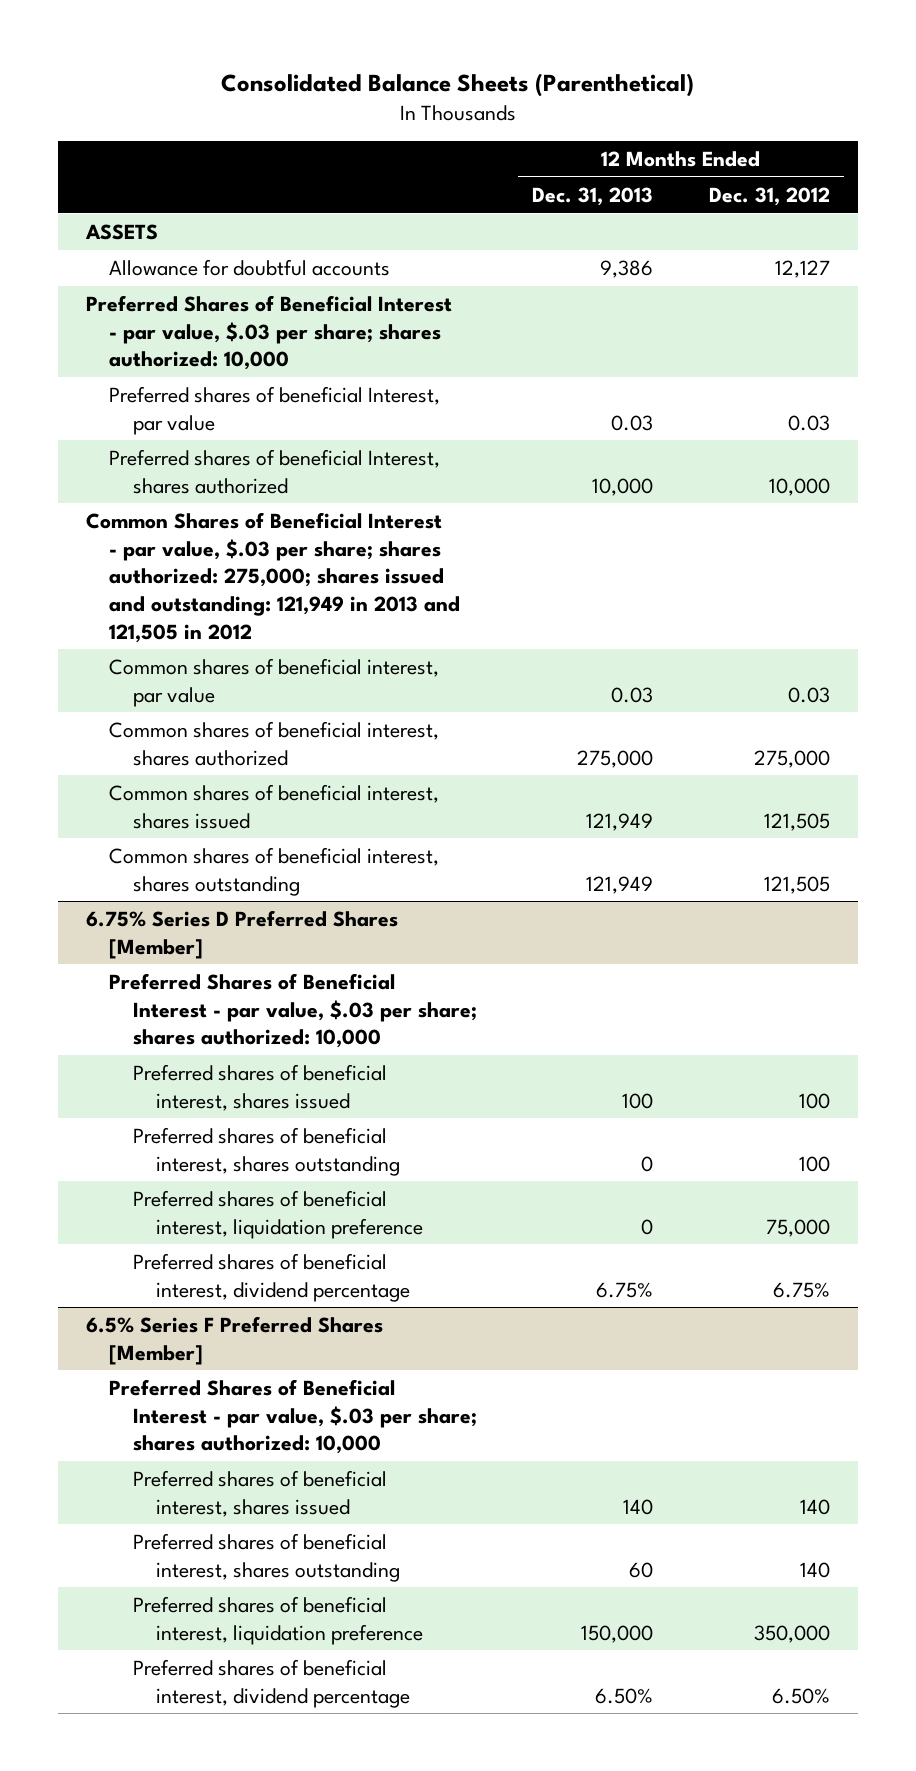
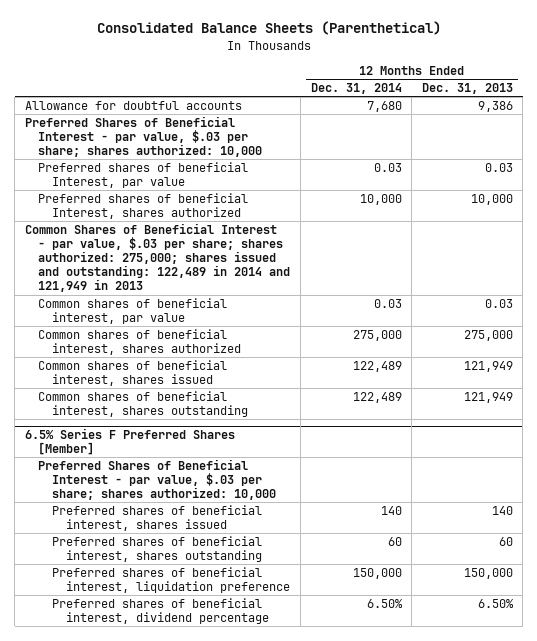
- | 12 Months Ended Dec. 31, 2013 | 12 Months Ended Dec. 31, 2012
+ | 12 Months Ended Dec. 31, 2014 | 12 Months Ended Dec. 31, 2013
- ASSETS
- Common Shares of Beneficial Interest - par value, $.03 per share; shares authorized: 275,000; shares issued and outstanding: 121,949 in 2013 and 121,505 in 2012
+ Common Shares of Beneficial Interest - par value, $.03 per share; shares authorized: 275,000; shares issued and outstanding: 122,489 in 2014 and 121,949 in 2013
- 6.75% Series D Preferred Shares [Member]
- Preferred Shares of Beneficial Interest - par value, $.03 per share; shares authorized: 10,000
- Preferred shares of beneficial interest, shares issued | 100 | 100
- Preferred shares of beneficial interest, shares outstanding | 0 | 100
- Preferred shares of beneficial interest, liquidation preference | 0 | 75,000
- Preferred shares of beneficial interest, dividend percentage | 6.75% | 6.75%

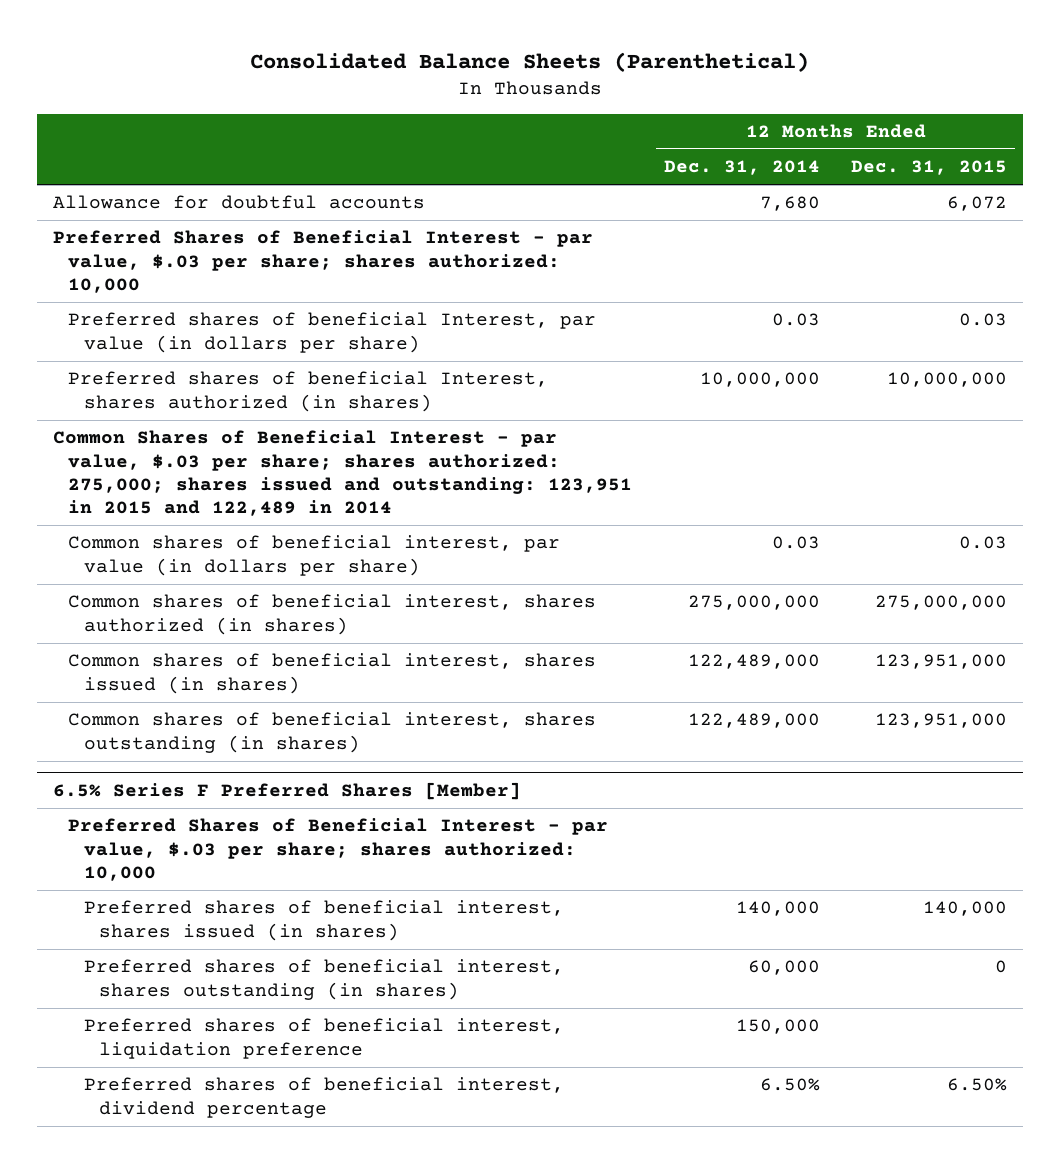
- | 12 Months Ended Dec. 31, 2014 | 12 Months Ended Dec. 31, 2013
+ | 12 Months Ended Dec. 31, 2014 | 12 Months Ended Dec. 31, 2015
- Preferred shares of beneficial Interest, par value | 0.03 | 0.03
- Preferred shares of beneficial Interest, shares authorized | 10,000 | 10,000
- Common Shares of Beneficial Interest - par value, $.03 per share; shares authorized: 275,000; shares issued and outstanding: 122,489 in 2014 and 121,949 in 2013
- Common shares of beneficial interest, par value | 0.03 | 0.03
- Common shares of beneficial interest, shares authorized | 275,000 | 275,000
- Common shares of beneficial interest, shares issued | 122,489 | 121,949
- Common shares of beneficial interest, shares outstanding | 122,489 | 121,949
+ Preferred shares of beneficial Interest, par value (in dollars per share) | 0.03 | 0.03
+ Preferred shares of beneficial Interest, shares authorized (in shares) | 10,000,000 | 10,000,000
+ Common Shares of Beneficial Interest - par value, $.03 per share; shares authorized: 275,000; shares issued and outstanding: 123,951 in 2015 and 122,489 in 2014
+ Common shares of beneficial interest, par value (in dollars per share) | 0.03 | 0.03
+ Common shares of beneficial interest, shares authorized (in shares) | 275,000,000 | 275,000,000
+ Common shares of beneficial interest, shares issued (in shares) | 122,489,000 | 123,951,000
+ Common shares of beneficial interest, shares outstanding (in shares) | 122,489,000 | 123,951,000
@ 6.5% Series F Preferred Shares [Member]
- Preferred shares of beneficial interest, shares issued | 140 | 140
- Preferred shares of beneficial interest, shares outstanding | 60 | 60
+ Preferred shares of beneficial interest, shares issued (in shares) | 140,000 | 140,000
+ Preferred shares of beneficial interest, shares outstanding (in shares) | 60,000 | 0

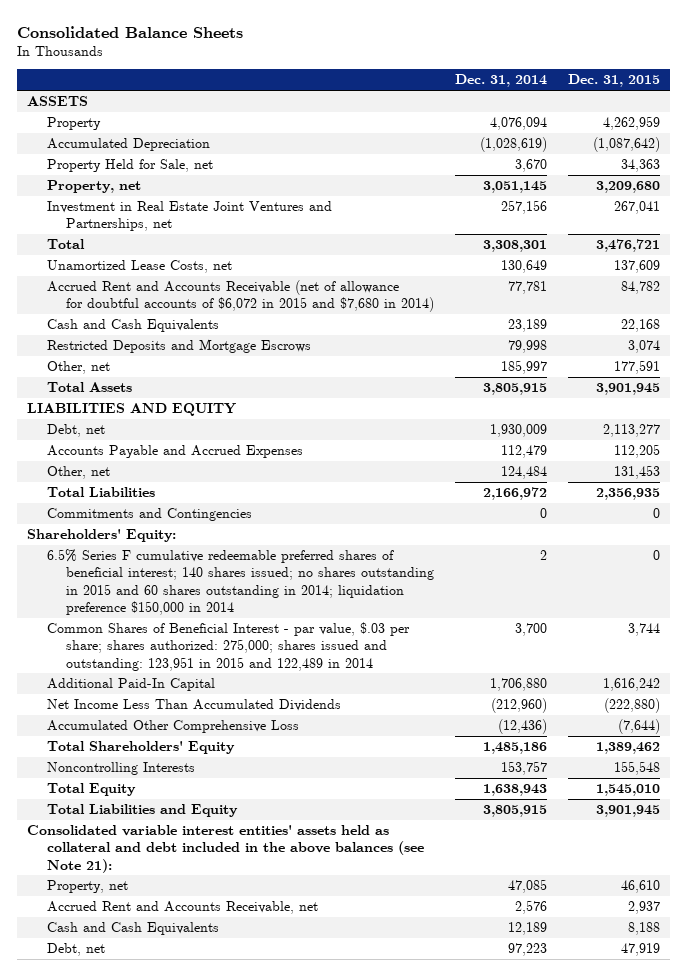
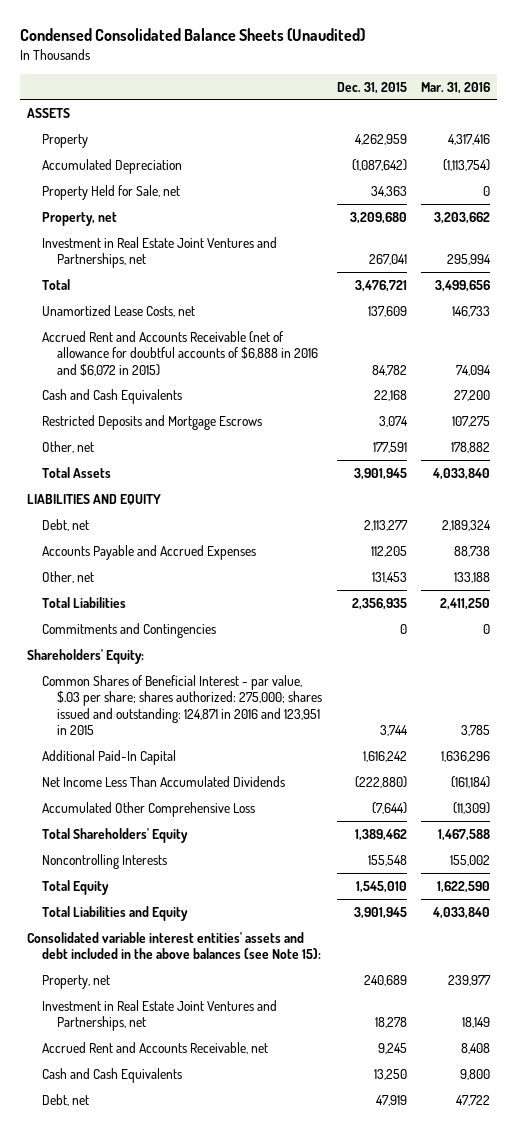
- Consolidated Balance Sheets
+ Condensed Consolidated Balance Sheets (Unaudited)
- | Dec. 31, 2014 | Dec. 31, 2015
+ | Dec. 31, 2015 | Mar. 31, 2016
- Accrued Rent and Accounts Receivable (net of allowance for doubtful accounts of $6,072 in 2015 and $7,680 in 2014) | 77,781 | 84,782
+ Accrued Rent and Accounts Receivable (net of allowance for doubtful accounts of $6,888 in 2016 and $6,072 in 2015) | 84,782 | 74,094
- 6.5% Series F cumulative redeemable preferred shares of beneficial interest; 140 shares issued; no shares outstanding in 2015 and 60 shares outstanding in 2014; liquidation preference $150,000 in 2014 | 2 | 0
- Common Shares of Beneficial Interest - par value, $.03 per share; shares authorized: 275,000; shares issued and outstanding: 123,951 in 2015 and 122,489 in 2014 | 3,700 | 3,744
+ Common Shares of Beneficial Interest - par value, $.03 per share; shares authorized: 275,000; shares issued and outstanding: 124,871 in 2016 and 123,951 in 2015 | 3,744 | 3,785
- Consolidated variable interest entities' assets held as collateral and debt included in the above balances (see Note 21):
- Property, net | 47,085 | 46,610
- Accrued Rent and Accounts Receivable, net | 2,576 | 2,937
- Cash and Cash Equivalents | 12,189 | 8,188
+ Consolidated variable interest entities' assets and debt included in the above balances (see Note 15):
+ Property, net | 240,689 | 239,977
+ Investment in Real Estate Joint Ventures and Partnerships, net | 18,278 | 18,149
+ Accrued Rent and Accounts Receivable, net | 9,245 | 8,408
+ Cash and Cash Equivalents | 13,250 | 9,800

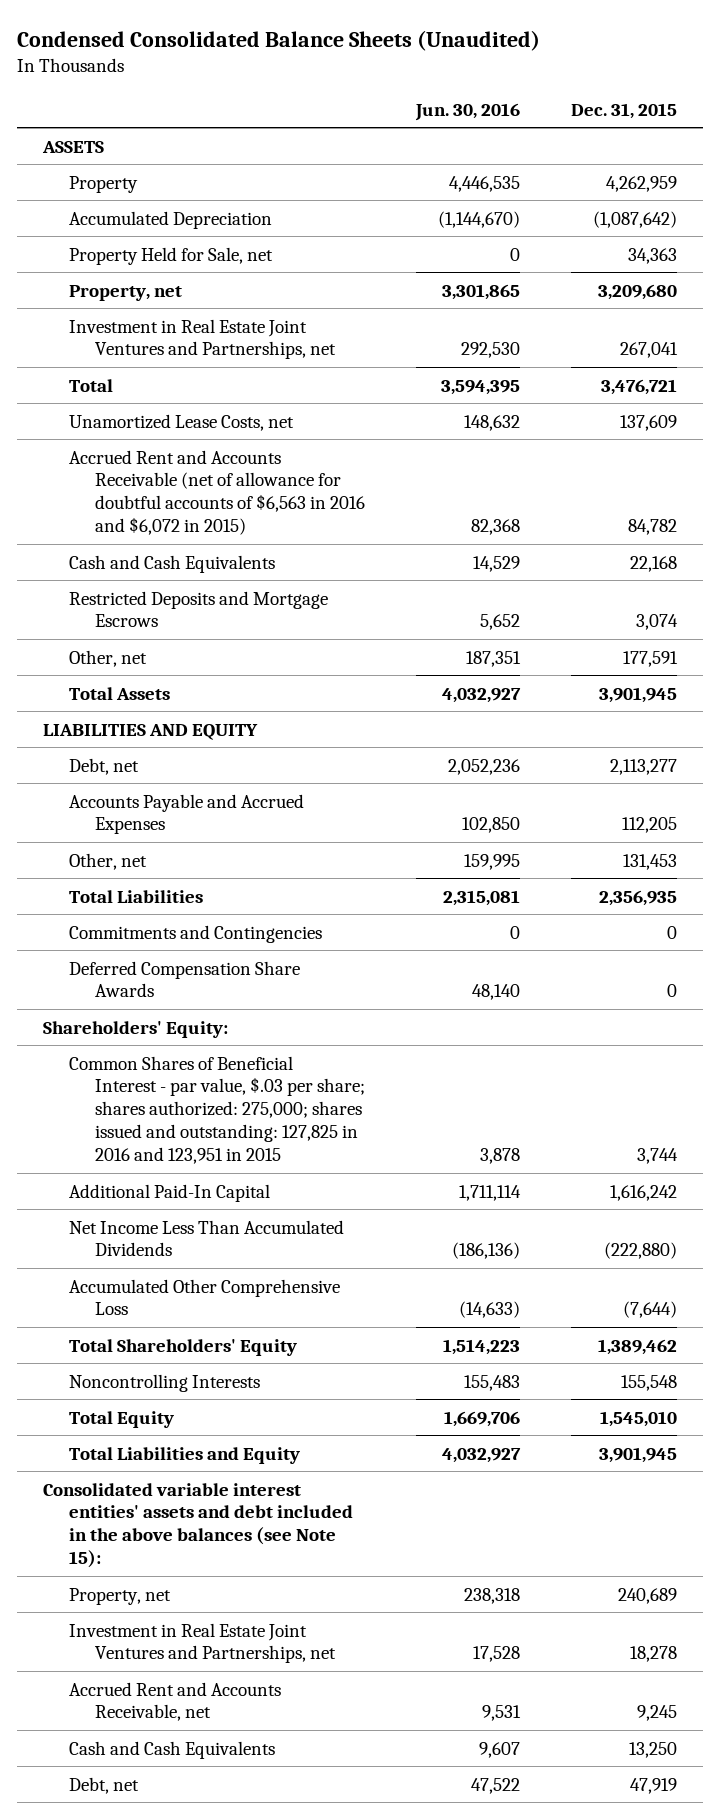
- | Dec. 31, 2015 | Mar. 31, 2016
+ | Jun. 30, 2016 | Dec. 31, 2015
- Accrued Rent and Accounts Receivable (net of allowance for doubtful accounts of $6,888 in 2016 and $6,072 in 2015) | 84,782 | 74,094
+ Accrued Rent and Accounts Receivable (net of allowance for doubtful accounts of $6,563 in 2016 and $6,072 in 2015) | 82,368 | 84,782
+ Deferred Compensation Share Awards | 48,140 | 0
- Common Shares of Beneficial Interest - par value, $.03 per share; shares authorized: 275,000; shares issued and outstanding: 124,871 in 2016 and 123,951 in 2015 | 3,744 | 3,785
+ Common Shares of Beneficial Interest - par value, $.03 per share; shares authorized: 275,000; shares issued and outstanding: 127,825 in 2016 and 123,951 in 2015 | 3,878 | 3,744

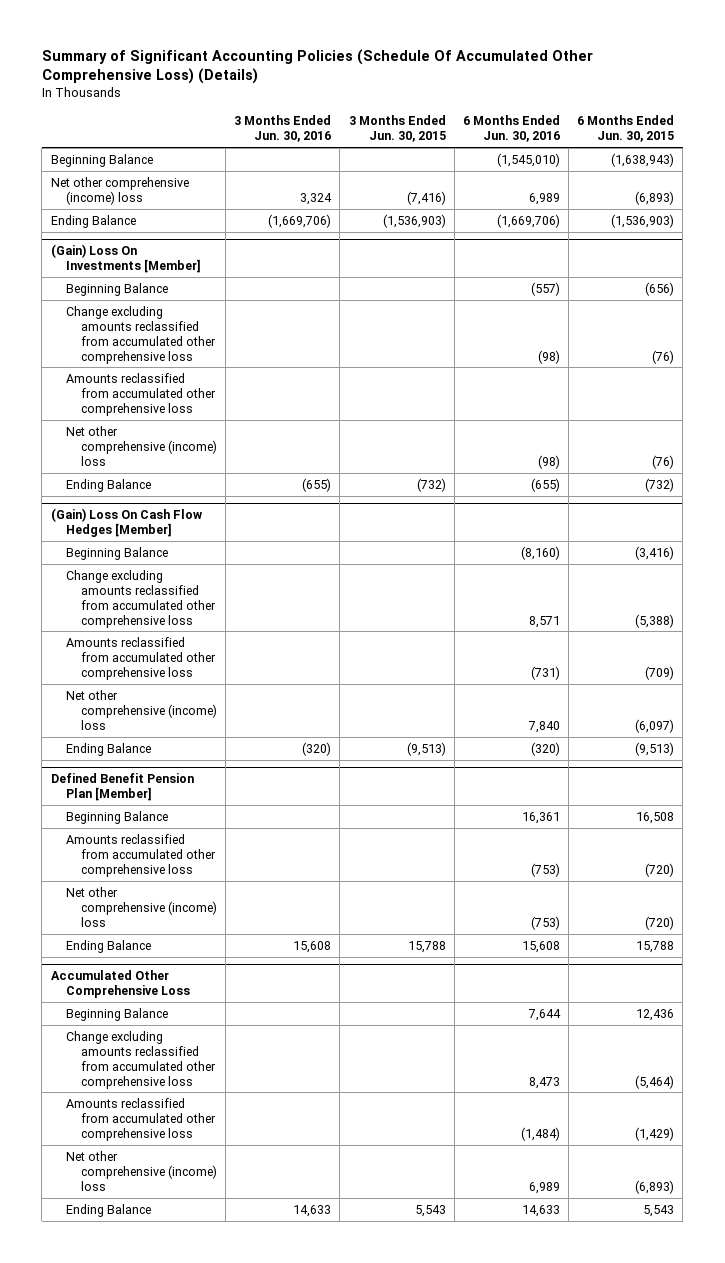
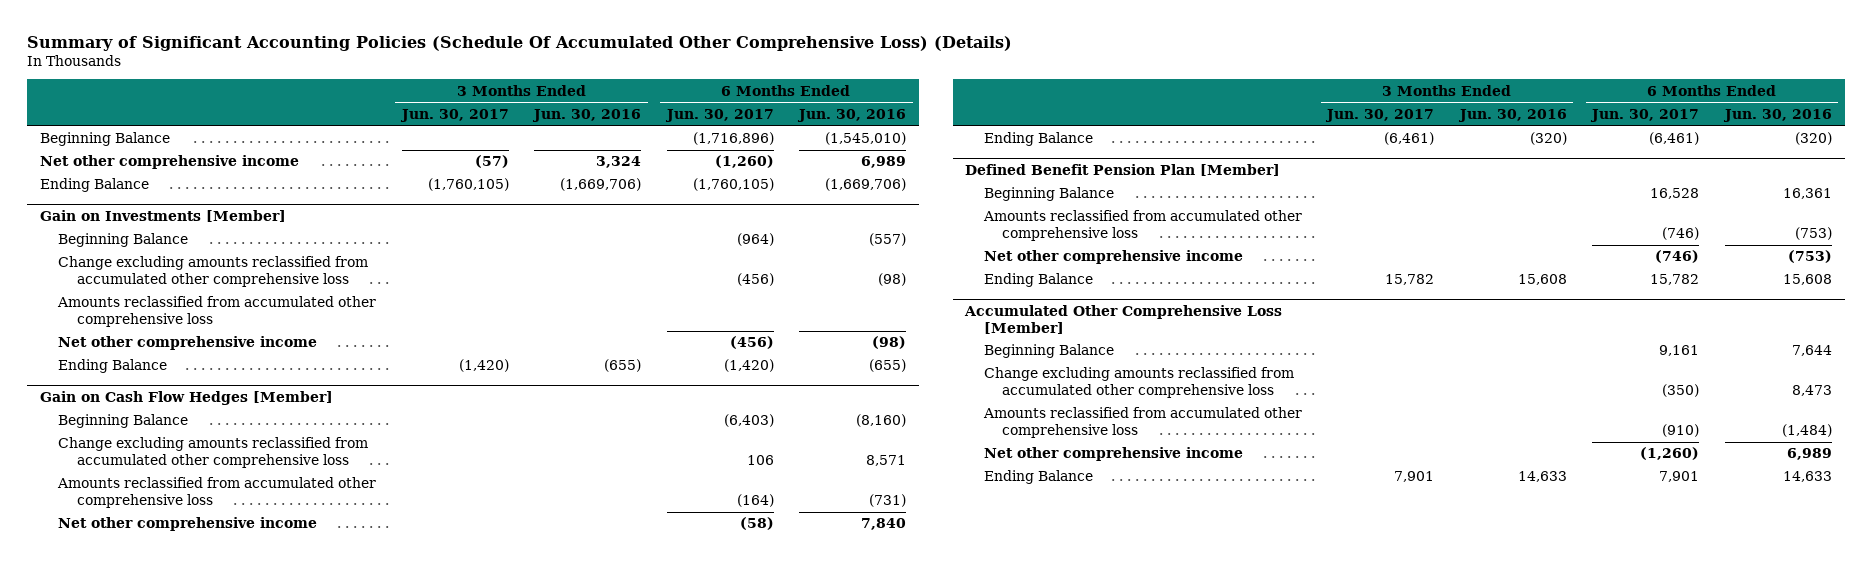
- | 3 Months Ended Jun. 30, 2016 | 3 Months Ended Jun. 30, 2015 | 6 Months Ended Jun. 30, 2016 | 6 Months Ended Jun. 30, 2015
+ | 3 Months Ended Jun. 30, 2017 | 3 Months Ended Jun. 30, 2016 | 6 Months Ended Jun. 30, 2017 | 6 Months Ended Jun. 30, 2016
- Net other comprehensive (income) loss | 3,324 | (7,416) | 6,989 | (6,893)
+ Net other comprehensive income | (57) | 3,324 | (1,260) | 6,989
- (Gain) Loss On Investments [Member]
+ Gain on Investments [Member]
- Net other comprehensive (income) loss | | | (98) | (76)
+ Net other comprehensive income | | | (456) | (98)
- (Gain) Loss On Cash Flow Hedges [Member]
+ Gain on Cash Flow Hedges [Member]
- Net other comprehensive (income) loss | | | 7,840 | (6,097)
+ Net other comprehensive income | | | (58) | 7,840
@ Defined Benefit Pension Plan [Member]
- Net other comprehensive (income) loss | | | (753) | (720)
+ Net other comprehensive income | | | (746) | (753)
- Accumulated Other Comprehensive Loss
+ Accumulated Other Comprehensive Loss [Member]
- Net other comprehensive (income) loss | | | 6,989 | (6,893)
+ Net other comprehensive income | | | (1,260) | 6,989

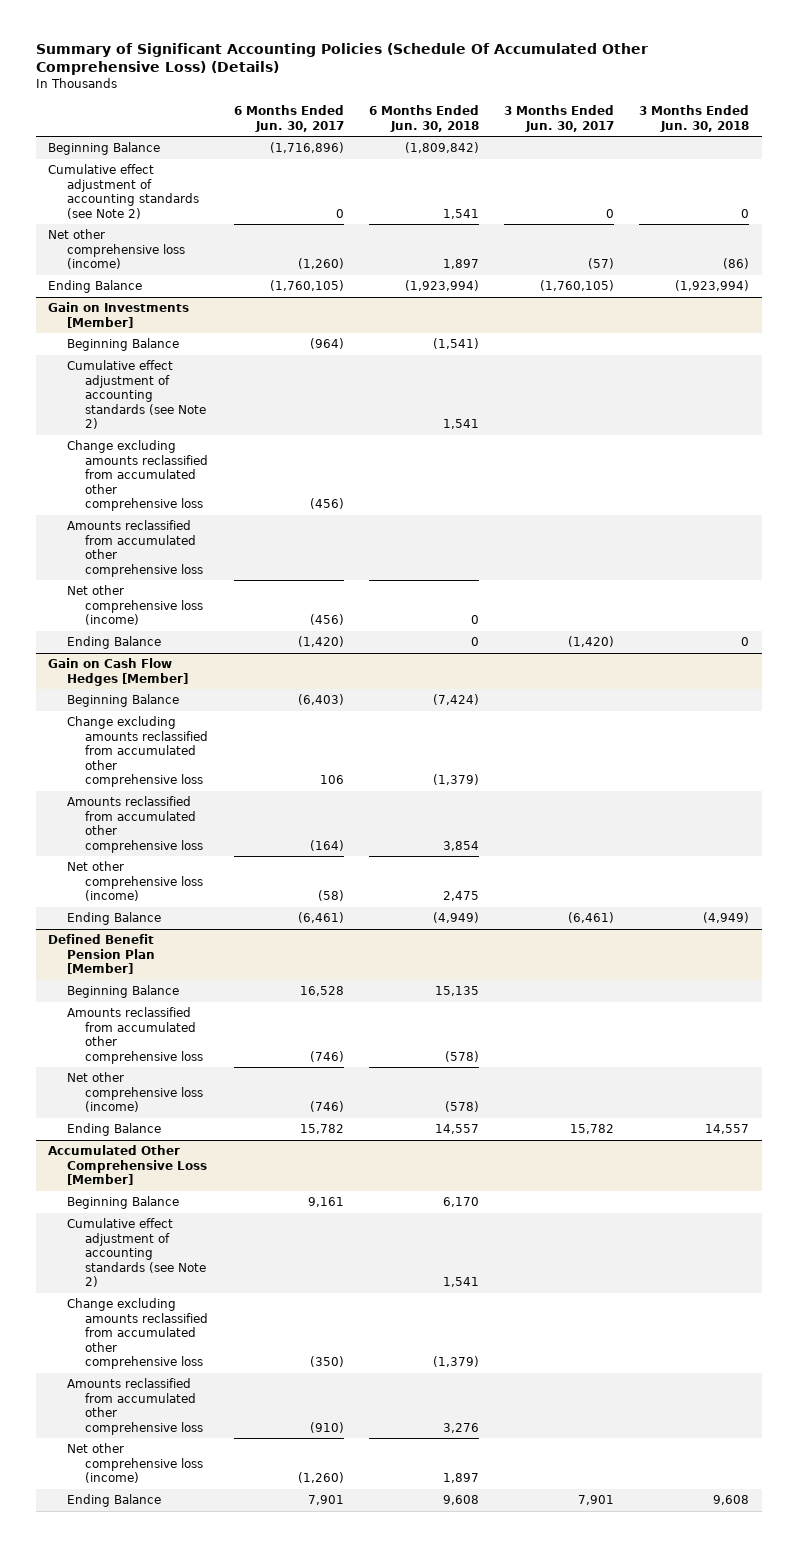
- | 3 Months Ended Jun. 30, 2017 | 3 Months Ended Jun. 30, 2016 | 6 Months Ended Jun. 30, 2017 | 6 Months Ended Jun. 30, 2016
+ | 6 Months Ended Jun. 30, 2017 | 6 Months Ended Jun. 30, 2018 | 3 Months Ended Jun. 30, 2017 | 3 Months Ended Jun. 30, 2018
- Net other comprehensive income | (57) | 3,324 | (1,260) | 6,989
+ Cumulative effect adjustment of accounting standards (see Note 2) | 0 | 1,541 | 0 | 0
+ Net other comprehensive loss (income) | (1,260) | 1,897 | (57) | (86)
@ Gain on Investments [Member]
+ Cumulative effect adjustment of accounting standards (see Note 2) | | 1,541 | |
- Net other comprehensive income | | | (456) | (98)
+ Net other comprehensive loss (income) | (456) | 0 | |
@ Gain on Cash Flow Hedges [Member]
- Net other comprehensive income | | | (58) | 7,840
+ Net other comprehensive loss (income) | (58) | 2,475 | |
@ Defined Benefit Pension Plan [Member]
- Net other comprehensive income | | | (746) | (753)
+ Net other comprehensive loss (income) | (746) | (578) | |
@ Accumulated Other Comprehensive Loss [Member]
+ Cumulative effect adjustment of accounting standards (see Note 2) | | 1,541 | |
- Net other comprehensive income | | | (1,260) | 6,989
+ Net other comprehensive loss (income) | (1,260) | 1,897 | |

